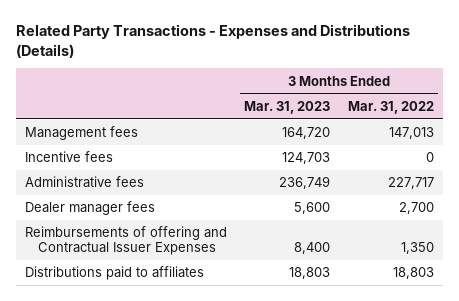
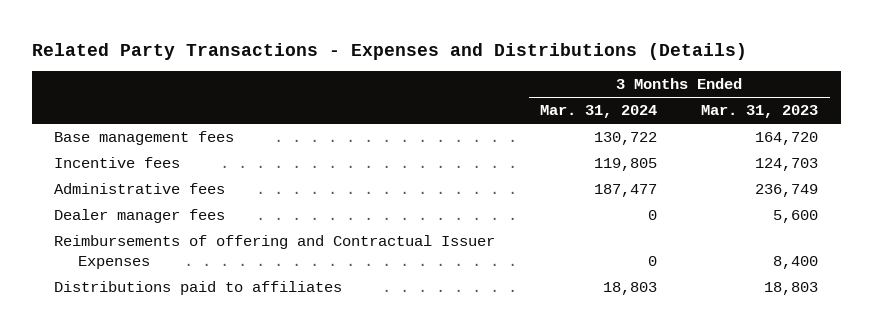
- | 3 Months Ended Mar. 31, 2023 | 3 Months Ended Mar. 31, 2022
+ | 3 Months Ended Mar. 31, 2024 | 3 Months Ended Mar. 31, 2023
- Management fees | 164,720 | 147,013
+ Base management fees | 130,722 | 164,720

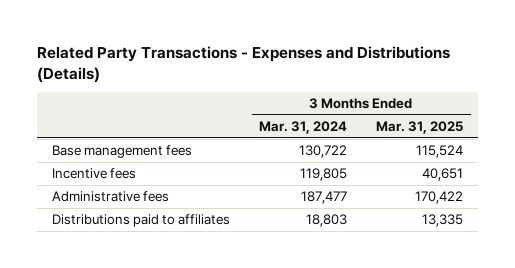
- | 3 Months Ended Mar. 31, 2024 | 3 Months Ended Mar. 31, 2023
+ | 3 Months Ended Mar. 31, 2024 | 3 Months Ended Mar. 31, 2025
- Dealer manager fees | 0 | 5,600
- Reimbursements of offering and Contractual Issuer Expenses | 0 | 8,400

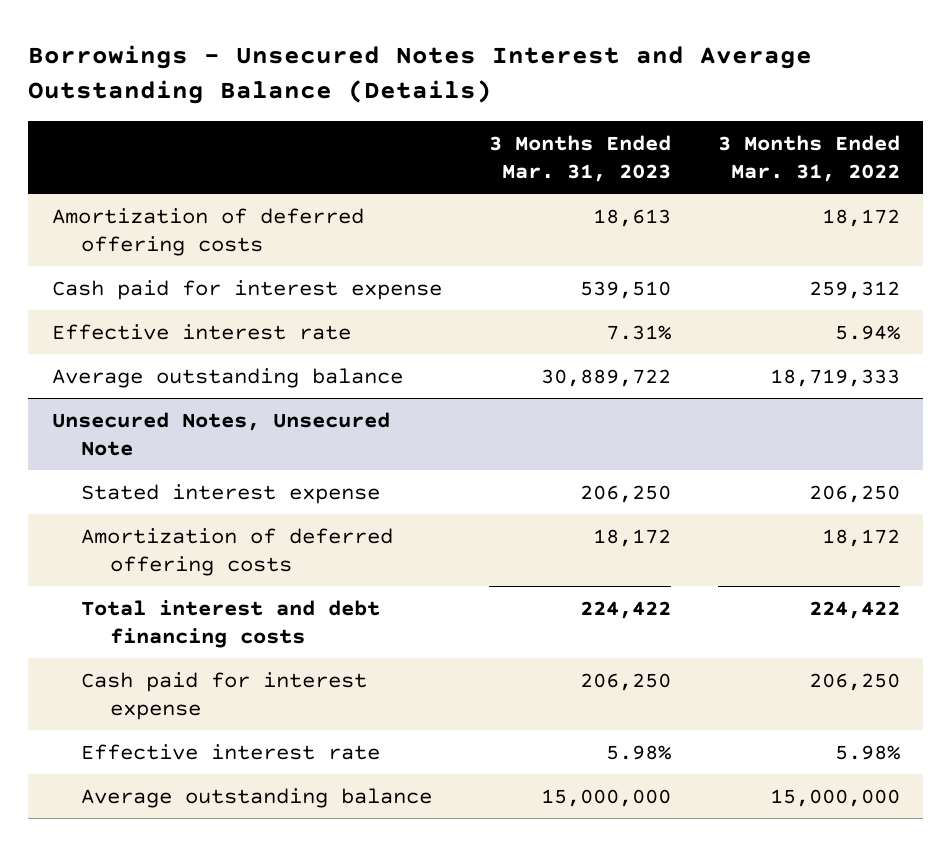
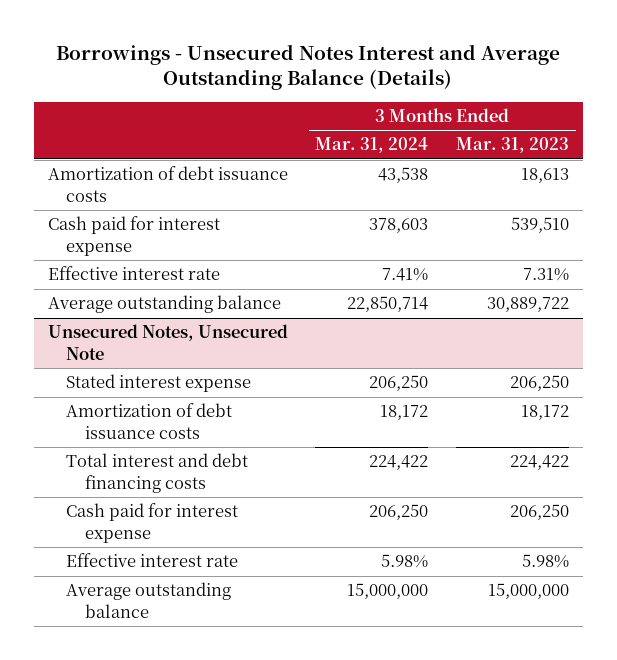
- | 3 Months Ended Mar. 31, 2023 | 3 Months Ended Mar. 31, 2022
+ | 3 Months Ended Mar. 31, 2024 | 3 Months Ended Mar. 31, 2023
- Amortization of deferred offering costs | 18,613 | 18,172
+ Amortization of debt issuance costs | 43,538 | 18,613
@ Unsecured Notes, Unsecured Note
- Amortization of deferred offering costs | 18,172 | 18,172
+ Amortization of debt issuance costs | 18,172 | 18,172

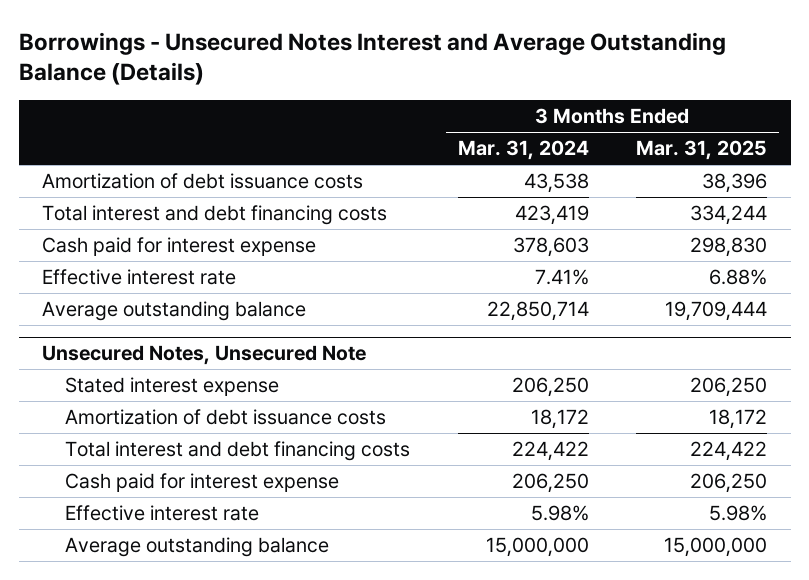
- | 3 Months Ended Mar. 31, 2024 | 3 Months Ended Mar. 31, 2023
+ | 3 Months Ended Mar. 31, 2024 | 3 Months Ended Mar. 31, 2025
+ Total interest and debt financing costs | 423,419 | 334,244

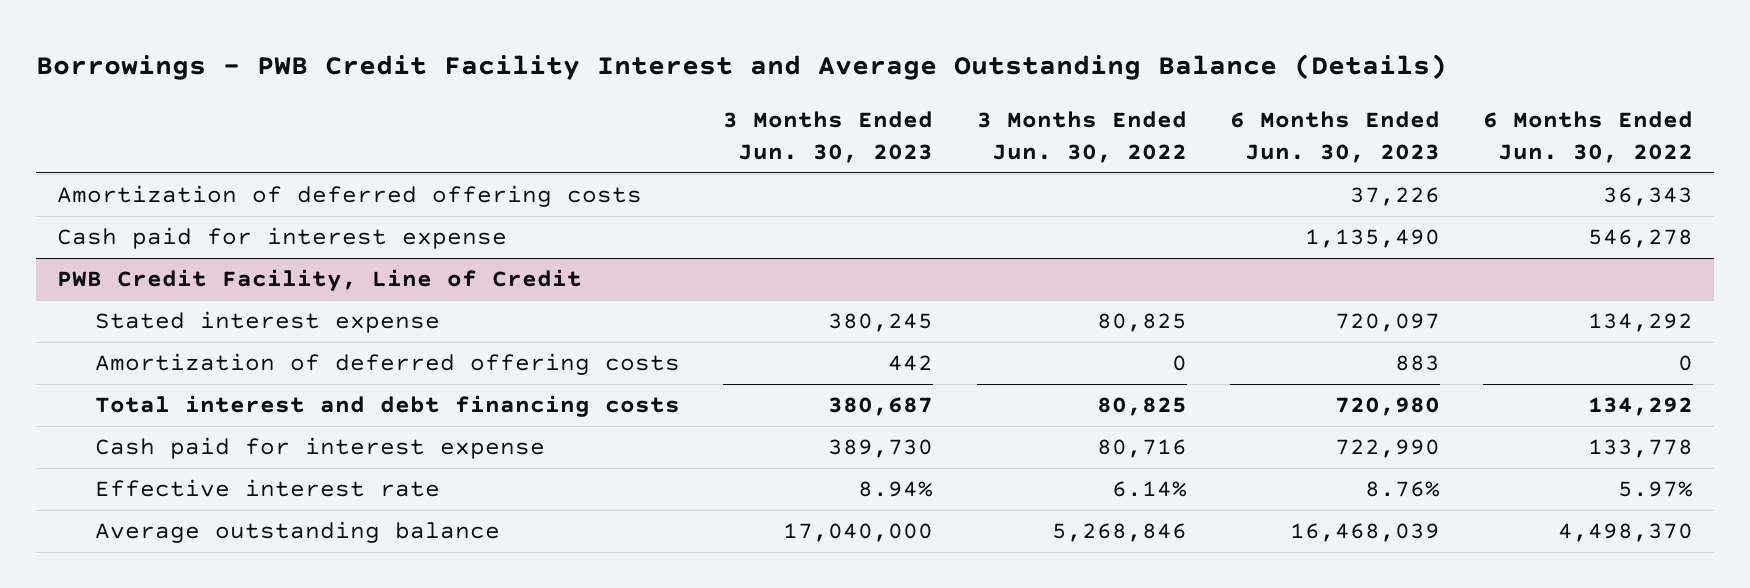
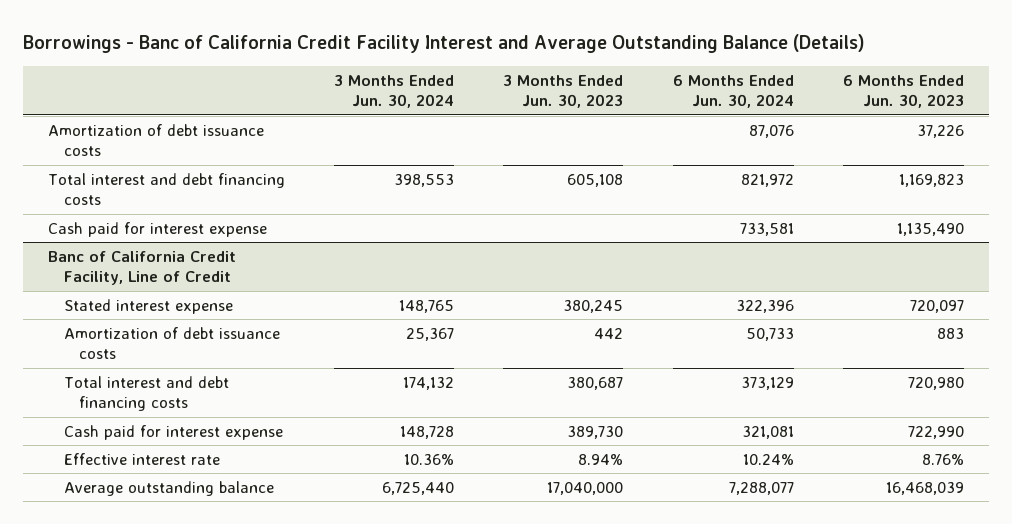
- Borrowings - PWB Credit Facility Interest and Average Outstanding Balance (Details)
+ Borrowings - Banc of California Credit Facility Interest and Average Outstanding Balance (Details)
- | 3 Months Ended Jun. 30, 2023 | 3 Months Ended Jun. 30, 2022 | 6 Months Ended Jun. 30, 2023 | 6 Months Ended Jun. 30, 2022
+ | 3 Months Ended Jun. 30, 2024 | 3 Months Ended Jun. 30, 2023 | 6 Months Ended Jun. 30, 2024 | 6 Months Ended Jun. 30, 2023
- Amortization of deferred offering costs | | | 37,226 | 36,343
+ Amortization of debt issuance costs | | | 87,076 | 37,226
+ Total interest and debt financing costs | 398,553 | 605,108 | 821,972 | 1,169,823
- PWB Credit Facility, Line of Credit
+ Banc of California Credit Facility, Line of Credit
- Amortization of deferred offering costs | 442 | 0 | 883 | 0
+ Amortization of debt issuance costs | 25,367 | 442 | 50,733 | 883

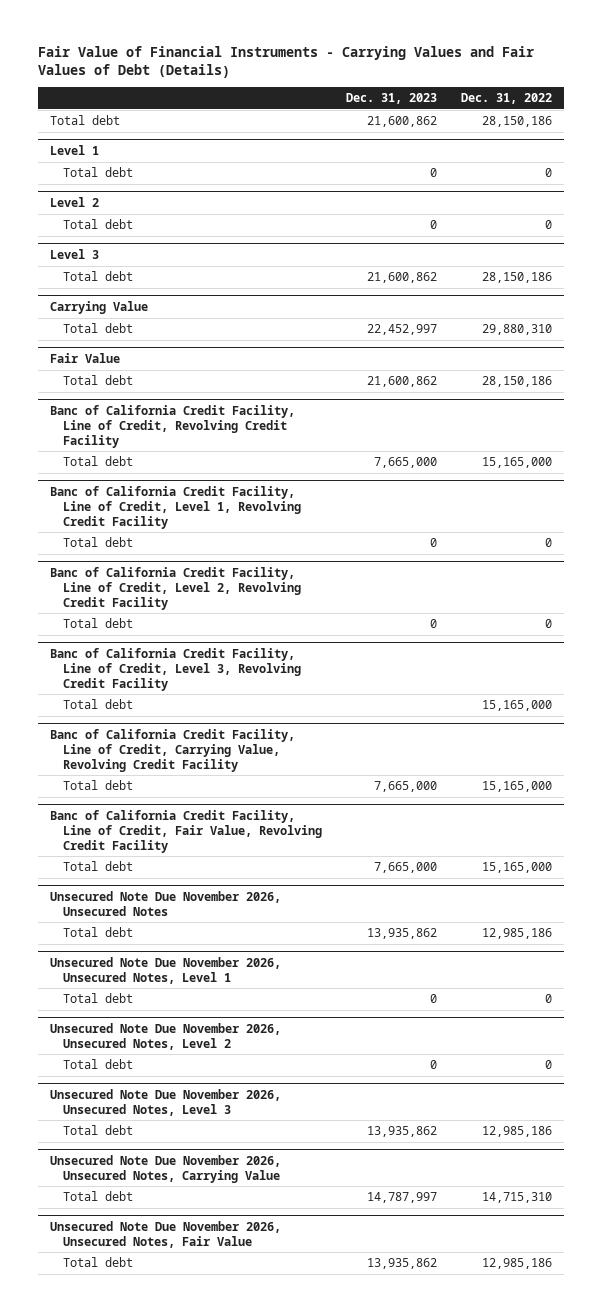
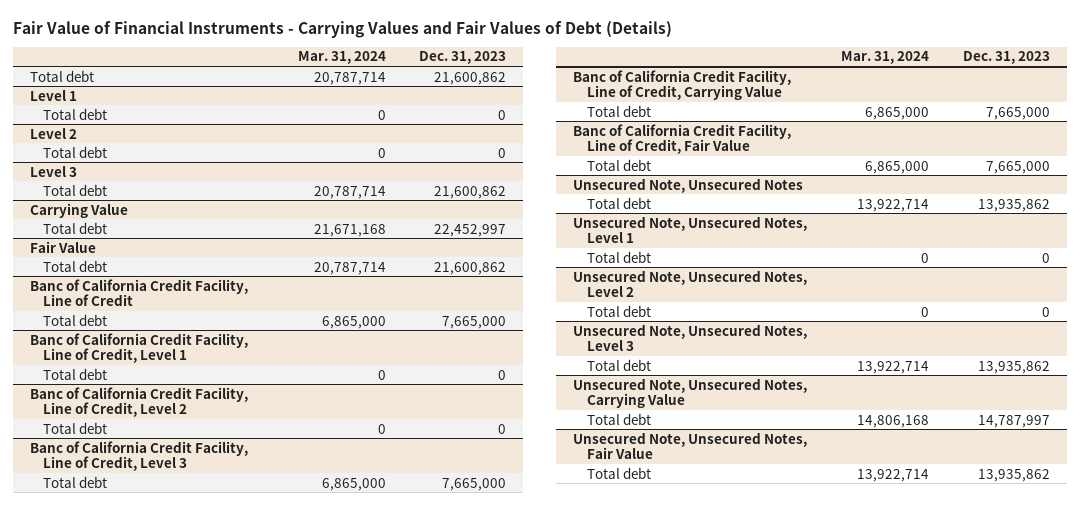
- | Dec. 31, 2023 | Dec. 31, 2022
+ | Mar. 31, 2024 | Dec. 31, 2023
- Banc of California Credit Facility, Line of Credit, Revolving Credit Facility
+ Banc of California Credit Facility, Line of Credit
- Banc of California Credit Facility, Line of Credit, Level 1, Revolving Credit Facility
+ Banc of California Credit Facility, Line of Credit, Level 1
- Banc of California Credit Facility, Line of Credit, Level 2, Revolving Credit Facility
+ Banc of California Credit Facility, Line of Credit, Level 2
- Banc of California Credit Facility, Line of Credit, Level 3, Revolving Credit Facility
- Total debt | | 15,165,000
- Banc of California Credit Facility, Line of Credit, Carrying Value, Revolving Credit Facility
+ Banc of California Credit Facility, Line of Credit, Level 3
- Banc of California Credit Facility, Line of Credit, Fair Value, Revolving Credit Facility
+ Banc of California Credit Facility, Line of Credit, Carrying Value
- Unsecured Note Due November 2026, Unsecured Notes
+ Banc of California Credit Facility, Line of Credit, Fair Value
+ Total debt | 6,865,000 | 7,665,000
+ Unsecured Note, Unsecured Notes
- Unsecured Note Due November 2026, Unsecured Notes, Level 1
+ Unsecured Note, Unsecured Notes, Level 1
- Unsecured Note Due November 2026, Unsecured Notes, Level 2
+ Unsecured Note, Unsecured Notes, Level 2
- Unsecured Note Due November 2026, Unsecured Notes, Level 3
+ Unsecured Note, Unsecured Notes, Level 3
- Unsecured Note Due November 2026, Unsecured Notes, Carrying Value
+ Unsecured Note, Unsecured Notes, Carrying Value
- Unsecured Note Due November 2026, Unsecured Notes, Fair Value
+ Unsecured Note, Unsecured Notes, Fair Value

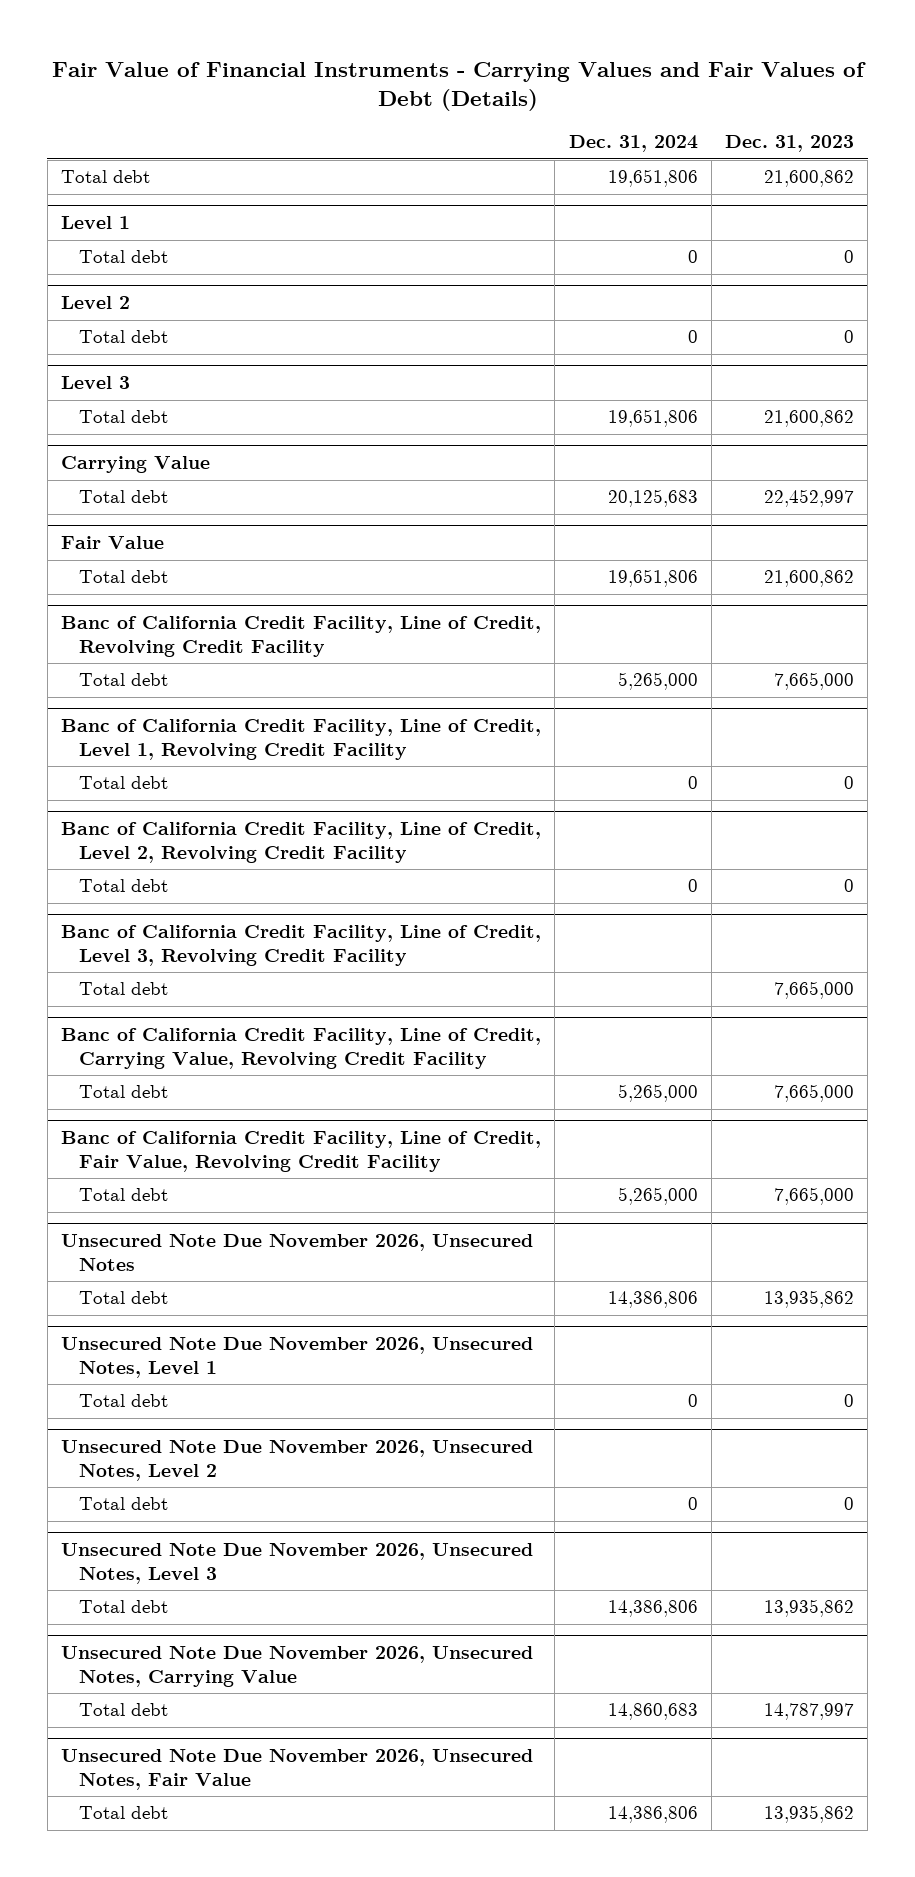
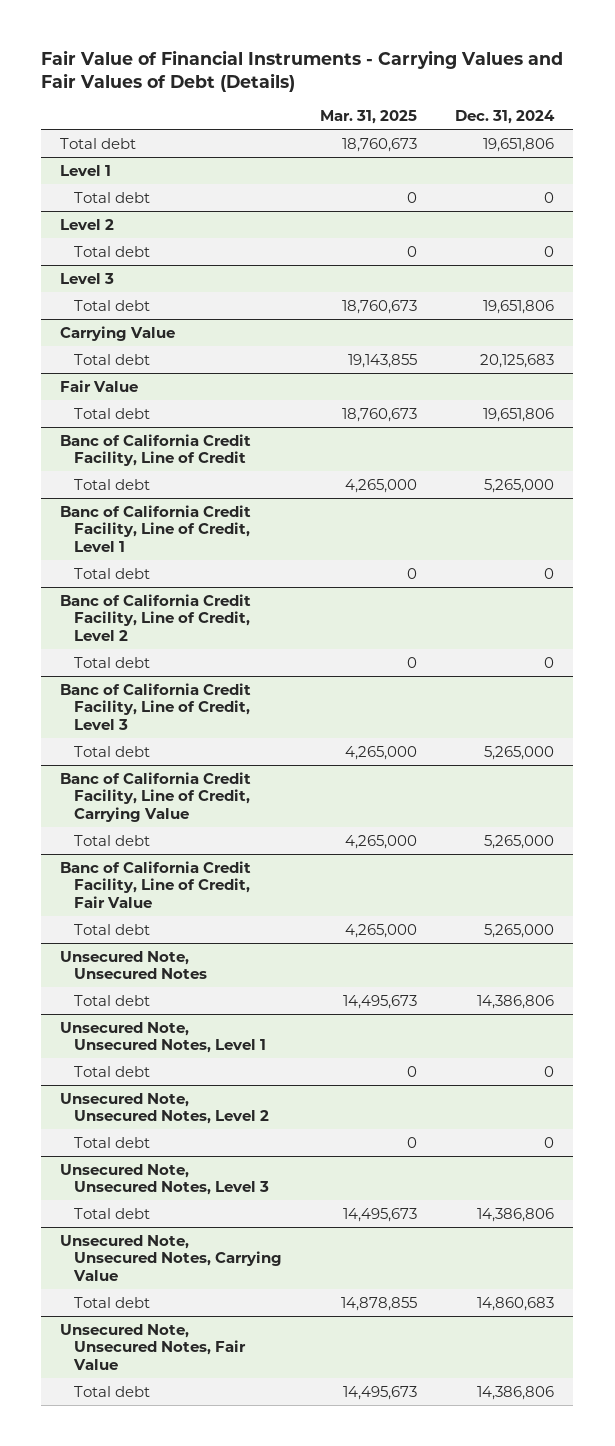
- | Dec. 31, 2024 | Dec. 31, 2023
+ | Mar. 31, 2025 | Dec. 31, 2024
- Banc of California Credit Facility, Line of Credit, Revolving Credit Facility
+ Banc of California Credit Facility, Line of Credit
- Banc of California Credit Facility, Line of Credit, Level 1, Revolving Credit Facility
+ Banc of California Credit Facility, Line of Credit, Level 1
- Banc of California Credit Facility, Line of Credit, Level 2, Revolving Credit Facility
+ Banc of California Credit Facility, Line of Credit, Level 2
- Banc of California Credit Facility, Line of Credit, Level 3, Revolving Credit Facility
- Total debt | | 7,665,000
- Banc of California Credit Facility, Line of Credit, Carrying Value, Revolving Credit Facility
+ Banc of California Credit Facility, Line of Credit, Level 3
- Banc of California Credit Facility, Line of Credit, Fair Value, Revolving Credit Facility
+ Banc of California Credit Facility, Line of Credit, Carrying Value
- Unsecured Note Due November 2026, Unsecured Notes
+ Banc of California Credit Facility, Line of Credit, Fair Value
+ Total debt | 4,265,000 | 5,265,000
+ Unsecured Note, Unsecured Notes
- Unsecured Note Due November 2026, Unsecured Notes, Level 1
+ Unsecured Note, Unsecured Notes, Level 1
- Unsecured Note Due November 2026, Unsecured Notes, Level 2
+ Unsecured Note, Unsecured Notes, Level 2
- Unsecured Note Due November 2026, Unsecured Notes, Level 3
+ Unsecured Note, Unsecured Notes, Level 3
- Unsecured Note Due November 2026, Unsecured Notes, Carrying Value
+ Unsecured Note, Unsecured Notes, Carrying Value
- Unsecured Note Due November 2026, Unsecured Notes, Fair Value
+ Unsecured Note, Unsecured Notes, Fair Value

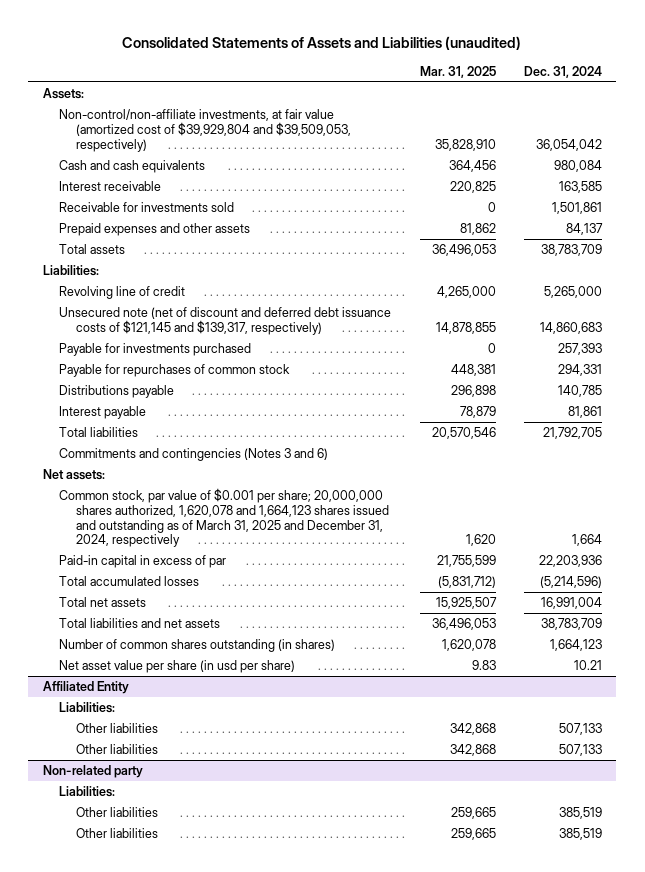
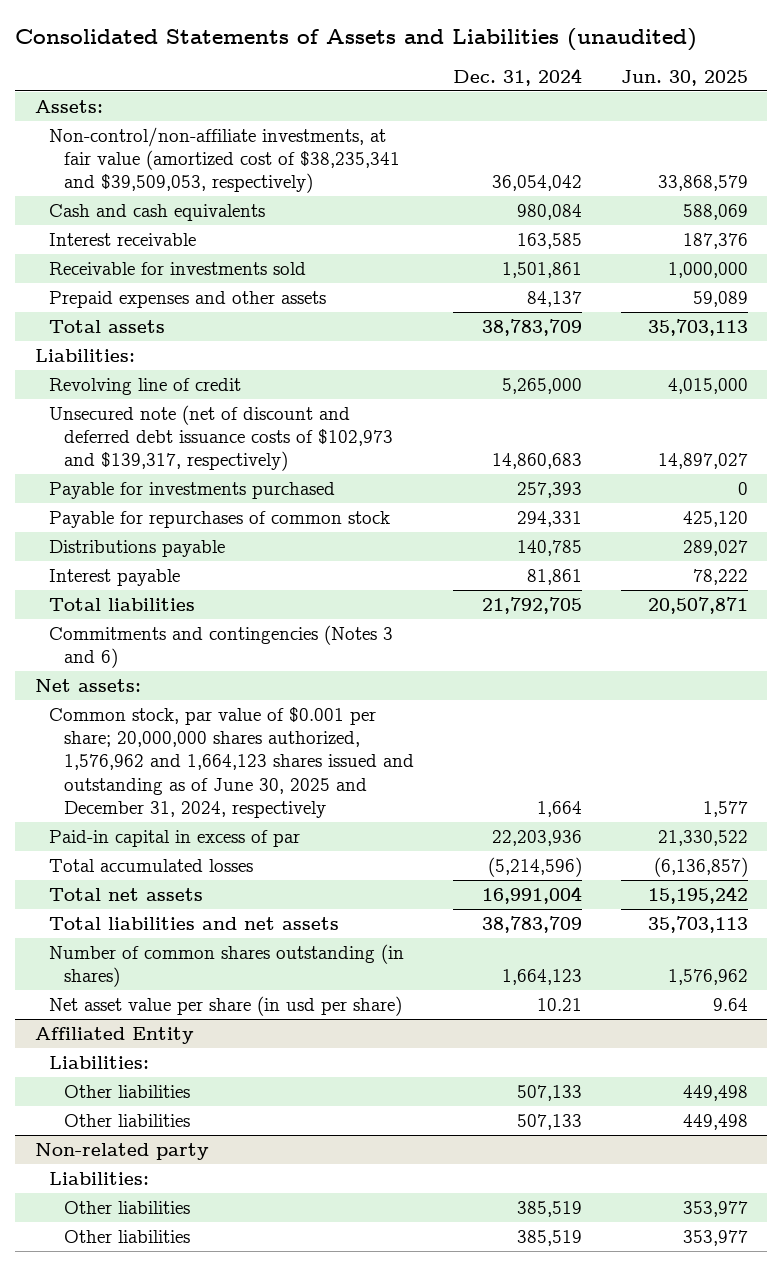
- | Mar. 31, 2025 | Dec. 31, 2024
+ | Dec. 31, 2024 | Jun. 30, 2025
- Non-control/non-affiliate investments, at fair value (amortized cost of $39,929,804 and $39,509,053, respectively) | 35,828,910 | 36,054,042
+ Non-control/non-affiliate investments, at fair value (amortized cost of $38,235,341 and $39,509,053, respectively) | 36,054,042 | 33,868,579
- Unsecured note (net of discount and deferred debt issuance costs of $121,145 and $139,317, respectively) | 14,878,855 | 14,860,683
+ Unsecured note (net of discount and deferred debt issuance costs of $102,973 and $139,317, respectively) | 14,860,683 | 14,897,027
- Common stock, par value of $0.001 per share; 20,000,000 shares authorized, 1,620,078 and 1,664,123 shares issued and outstanding as of March 31, 2025 and December 31, 2024, respectively | 1,620 | 1,664
+ Common stock, par value of $0.001 per share; 20,000,000 shares authorized, 1,576,962 and 1,664,123 shares issued and outstanding as of June 30, 2025 and December 31, 2024, respectively | 1,664 | 1,577

